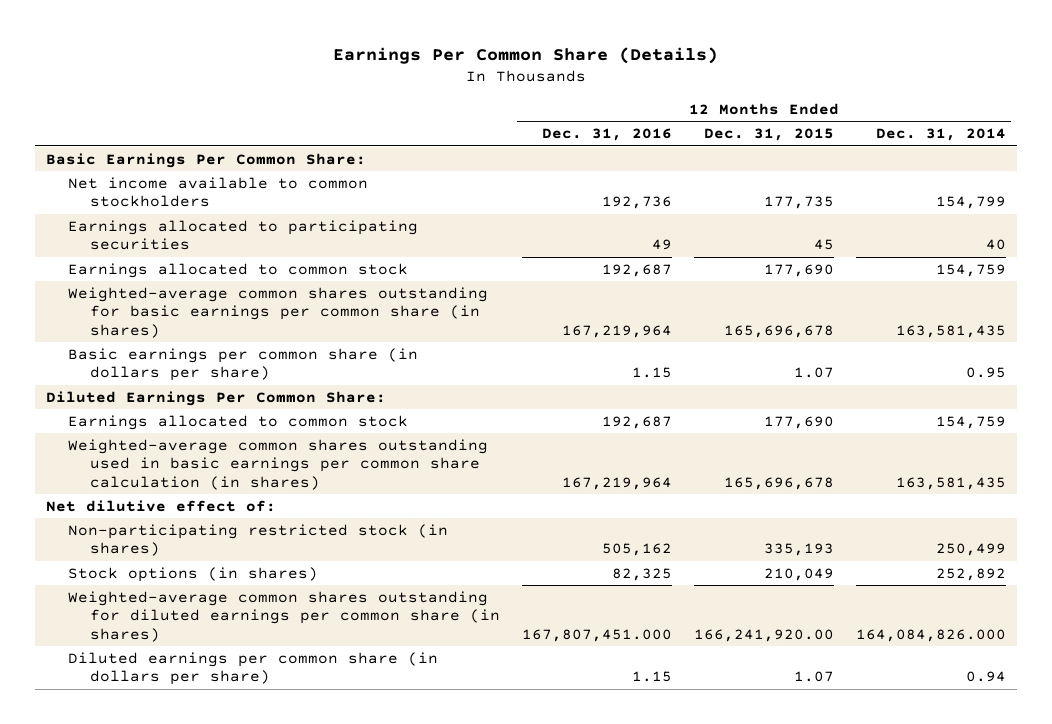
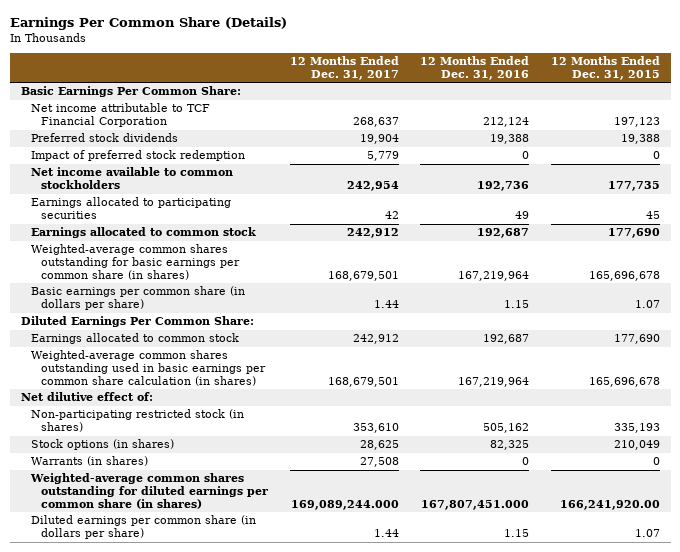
- | 12 Months Ended Dec. 31, 2016 | 12 Months Ended Dec. 31, 2015 | 12 Months Ended Dec. 31, 2014
+ | 12 Months Ended Dec. 31, 2017 | 12 Months Ended Dec. 31, 2016 | 12 Months Ended Dec. 31, 2015
+ Net income attributable to TCF Financial Corporation | 268,637 | 212,124 | 197,123
+ Preferred stock dividends | 19,904 | 19,388 | 19,388
+ Impact of preferred stock redemption | 5,779 | 0 | 0
+ Warrants (in shares) | 27,508 | 0 | 0

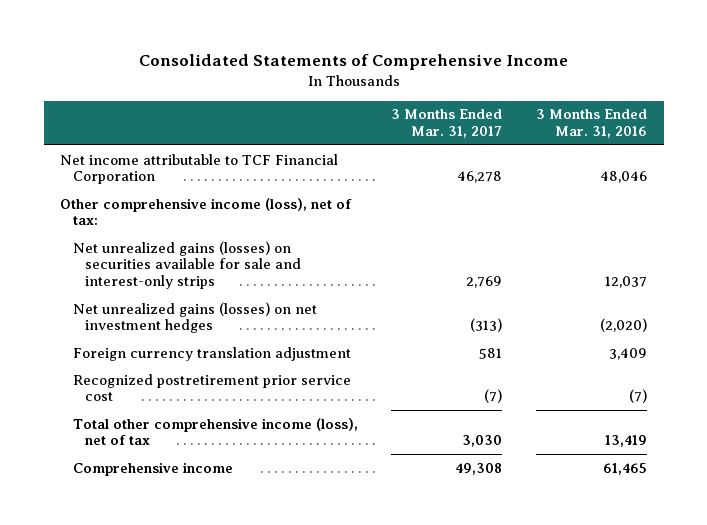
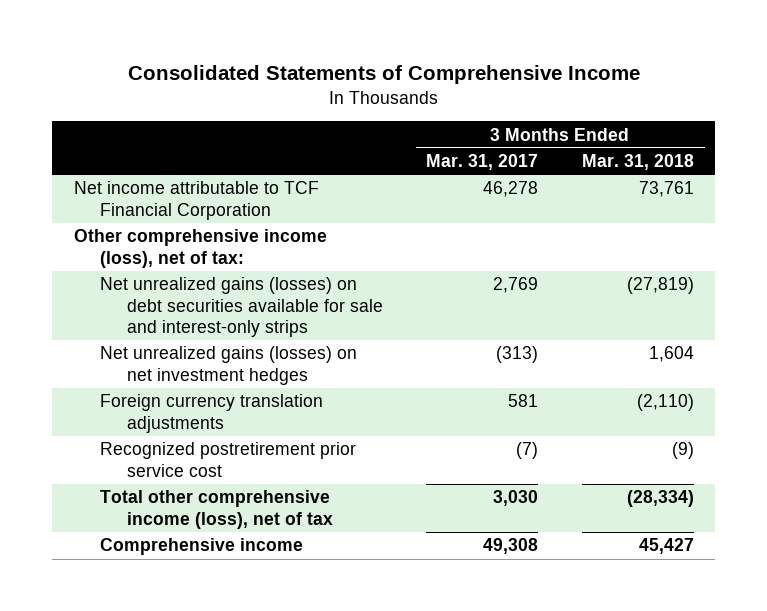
- | 3 Months Ended Mar. 31, 2017 | 3 Months Ended Mar. 31, 2016
+ | 3 Months Ended Mar. 31, 2017 | 3 Months Ended Mar. 31, 2018
- Net unrealized gains (losses) on securities available for sale and interest-only strips | 2,769 | 12,037
+ Net unrealized gains (losses) on debt securities available for sale and interest-only strips | 2,769 | (27,819)
- Foreign currency translation adjustment | 581 | 3,409
+ Foreign currency translation adjustments | 581 | (2,110)

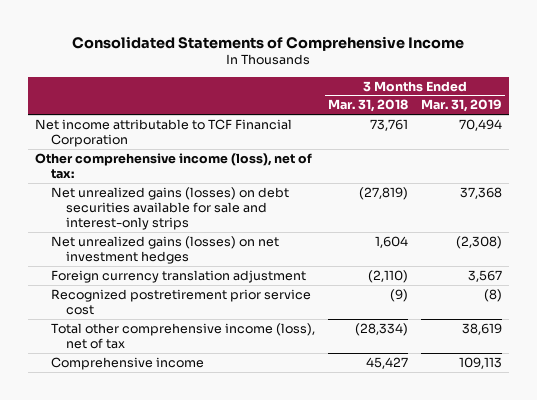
- | 3 Months Ended Mar. 31, 2017 | 3 Months Ended Mar. 31, 2018
+ | 3 Months Ended Mar. 31, 2018 | 3 Months Ended Mar. 31, 2019
- Foreign currency translation adjustments | 581 | (2,110)
+ Foreign currency translation adjustment | (2,110) | 3,567

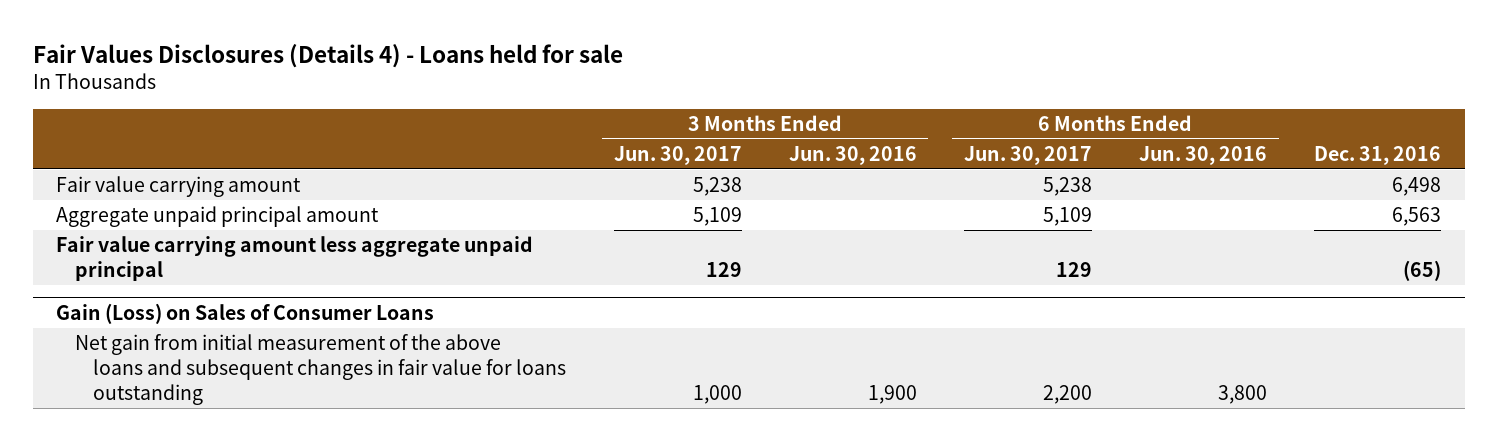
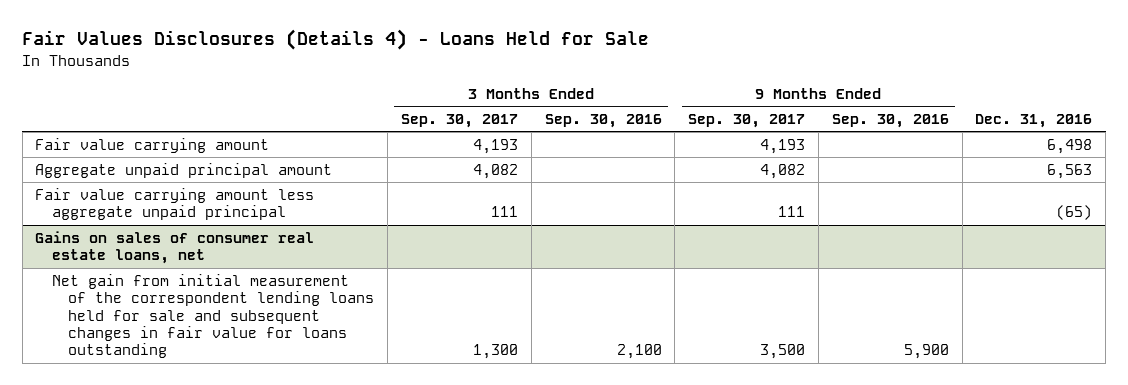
- Fair Values Disclosures (Details 4) - Loans held for sale
+ Fair Values Disclosures (Details 4) - Loans Held for Sale
- | 3 Months Ended Jun. 30, 2017 | 3 Months Ended Jun. 30, 2016 | 6 Months Ended Jun. 30, 2017 | 6 Months Ended Jun. 30, 2016 | Dec. 31, 2016
+ | 3 Months Ended Sep. 30, 2017 | 3 Months Ended Sep. 30, 2016 | 9 Months Ended Sep. 30, 2017 | 9 Months Ended Sep. 30, 2016 | Dec. 31, 2016
- Gain (Loss) on Sales of Consumer Loans
- Net gain from initial measurement of the above loans and subsequent changes in fair value for loans outstanding | 1,000 | 1,900 | 2,200 | 3,800 |
+ Gains on sales of consumer real estate loans, net
+ Net gain from initial measurement of the correspondent lending loans held for sale and subsequent changes in fair value for loans outstanding | 1,300 | 2,100 | 3,500 | 5,900 |

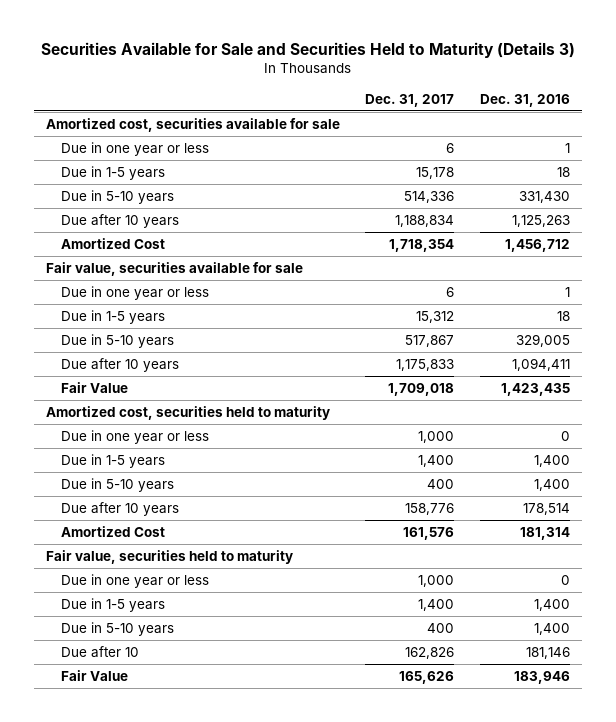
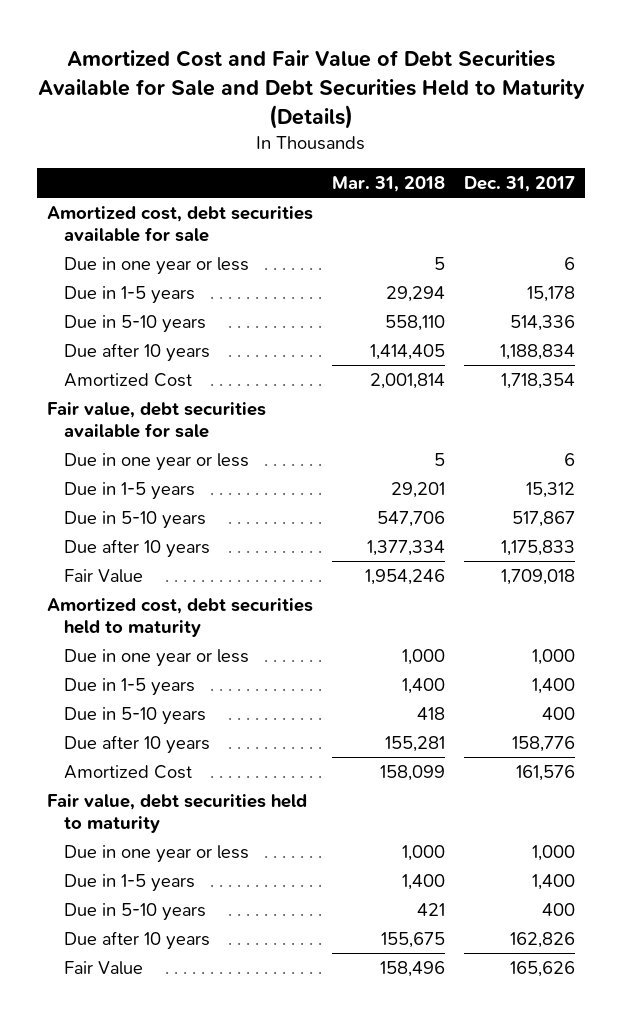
- Securities Available for Sale and Securities Held to Maturity (Details 3)
+ Amortized Cost and Fair Value of Debt Securities Available for Sale and Debt Securities Held to Maturity (Details)
- | Dec. 31, 2017 | Dec. 31, 2016
+ | Mar. 31, 2018 | Dec. 31, 2017
- Amortized cost, securities available for sale
+ Amortized cost, debt securities available for sale
- Fair value, securities available for sale
+ Fair value, debt securities available for sale
- Amortized cost, securities held to maturity
+ Amortized cost, debt securities held to maturity
- Fair value, securities held to maturity
+ Fair value, debt securities held to maturity
- Due after 10 | 162,826 | 181,146
+ Due after 10 years | 155,675 | 162,826

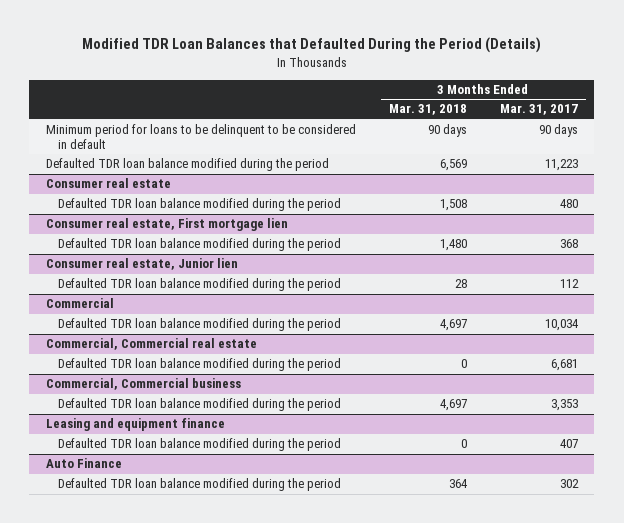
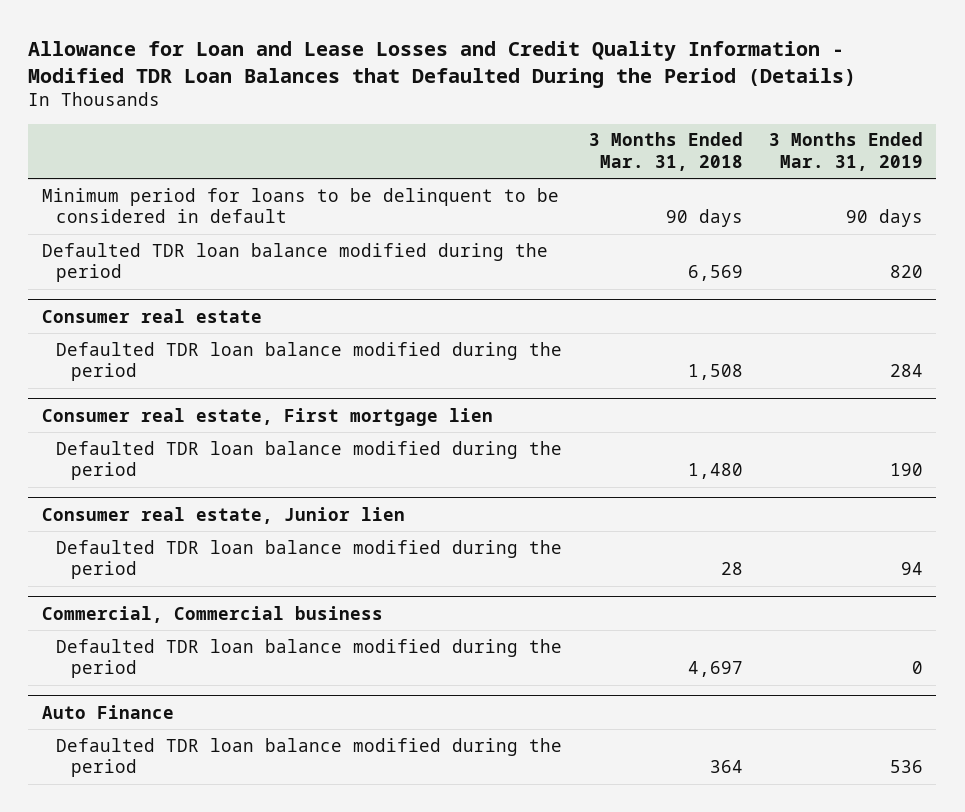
- Modified TDR Loan Balances that Defaulted During the Period (Details)
+ Allowance for Loan and Lease Losses and Credit Quality Information - Modified TDR Loan Balances that Defaulted During the Period (Details)
- | 3 Months Ended Mar. 31, 2018 | 3 Months Ended Mar. 31, 2017
+ | 3 Months Ended Mar. 31, 2018 | 3 Months Ended Mar. 31, 2019
- Commercial
- Defaulted TDR loan balance modified during the period | 4,697 | 10,034
- Commercial, Commercial real estate
- Defaulted TDR loan balance modified during the period | 0 | 6,681
- Leasing and equipment finance
- Defaulted TDR loan balance modified during the period | 0 | 407

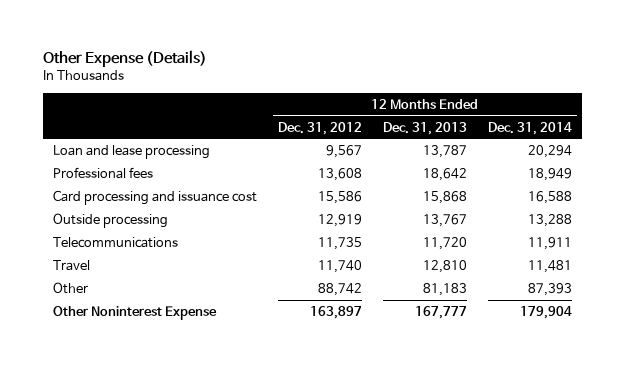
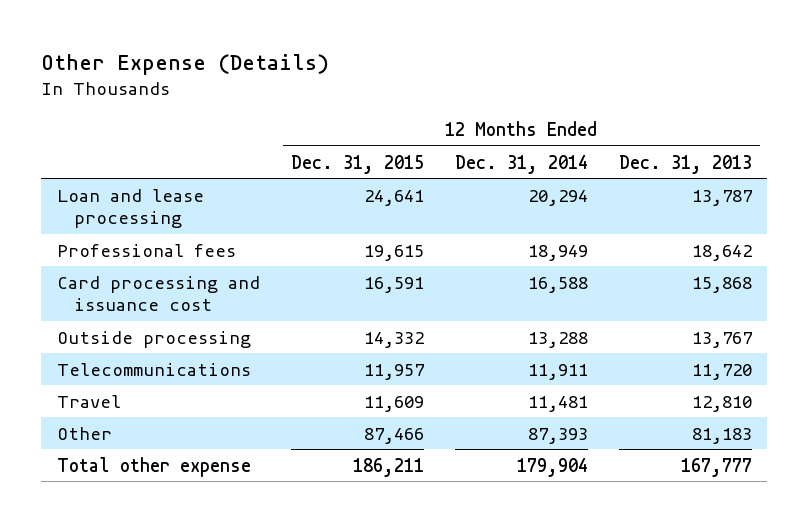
- | 12 Months Ended Dec. 31, 2012 | 12 Months Ended Dec. 31, 2013 | 12 Months Ended Dec. 31, 2014
+ | 12 Months Ended Dec. 31, 2015 | 12 Months Ended Dec. 31, 2014 | 12 Months Ended Dec. 31, 2013
- Other Noninterest Expense | 163,897 | 167,777 | 179,904
+ Total other expense | 186,211 | 179,904 | 167,777

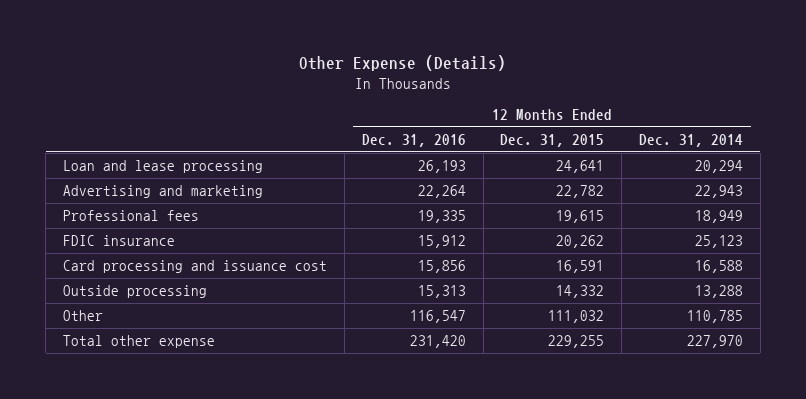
- | 12 Months Ended Dec. 31, 2015 | 12 Months Ended Dec. 31, 2014 | 12 Months Ended Dec. 31, 2013
+ | 12 Months Ended Dec. 31, 2016 | 12 Months Ended Dec. 31, 2015 | 12 Months Ended Dec. 31, 2014
+ Advertising and marketing | 22,264 | 22,782 | 22,943
+ FDIC insurance | 15,912 | 20,262 | 25,123
- Telecommunications | 11,957 | 11,911 | 11,720
- Travel | 11,609 | 11,481 | 12,810
- Other | 87,466 | 87,393 | 81,183
- Total other expense | 186,211 | 179,904 | 167,777
+ Other | 116,547 | 111,032 | 110,785
+ Total other expense | 231,420 | 229,255 | 227,970

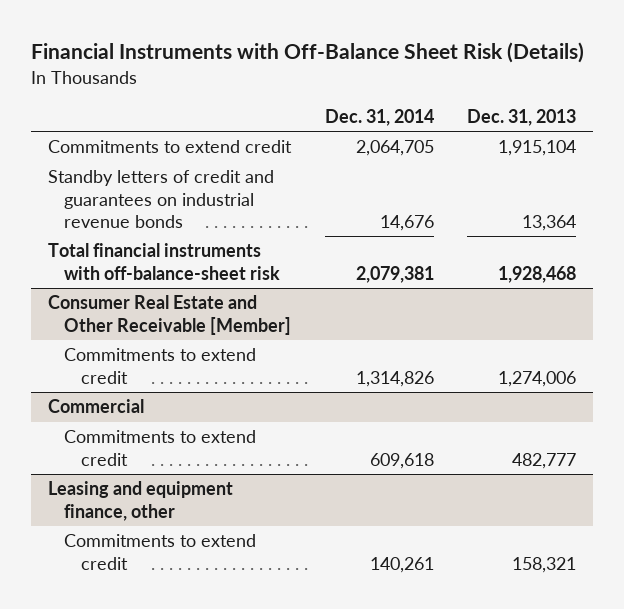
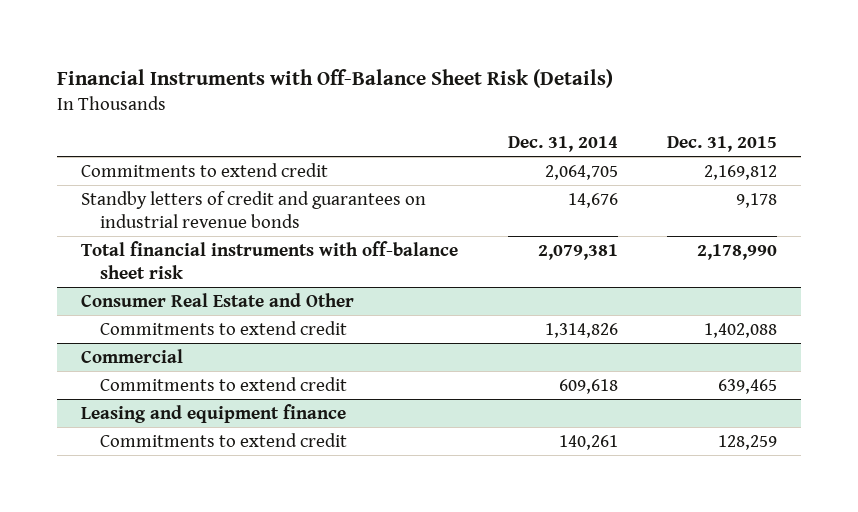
- | Dec. 31, 2014 | Dec. 31, 2013
+ | Dec. 31, 2014 | Dec. 31, 2015
- Total financial instruments with off-balance-sheet risk | 2,079,381 | 1,928,468
- Consumer Real Estate and Other Receivable [Member]
+ Total financial instruments with off-balance sheet risk | 2,079,381 | 2,178,990
+ Consumer Real Estate and Other
- Leasing and equipment finance, other
+ Leasing and equipment finance

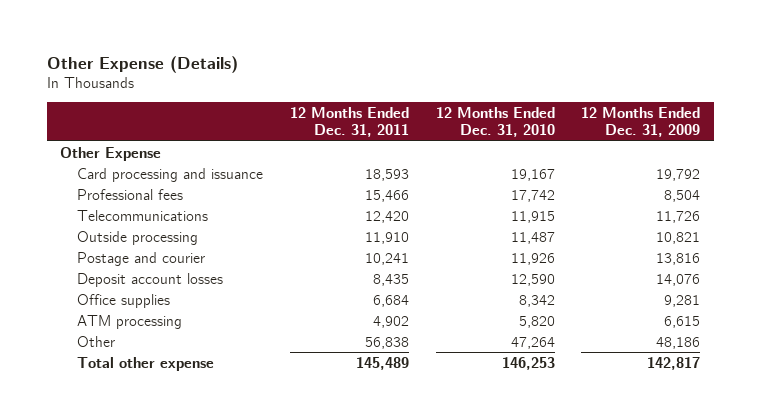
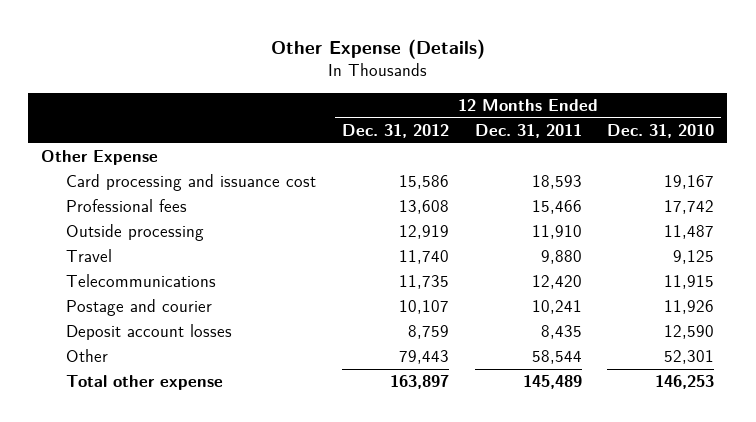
- | 12 Months Ended Dec. 31, 2011 | 12 Months Ended Dec. 31, 2010 | 12 Months Ended Dec. 31, 2009
+ | 12 Months Ended Dec. 31, 2012 | 12 Months Ended Dec. 31, 2011 | 12 Months Ended Dec. 31, 2010
- Card processing and issuance | 18,593 | 19,167 | 19,792
+ Card processing and issuance cost | 15,586 | 18,593 | 19,167
+ Travel | 11,740 | 9,880 | 9,125
moved down: Telecommunications | 11,735 | 12,420 | 11,915
- Office supplies | 6,684 | 8,342 | 9,281
- ATM processing | 4,902 | 5,820 | 6,615
- Other | 56,838 | 47,264 | 48,186
+ Other | 79,443 | 58,544 | 52,301

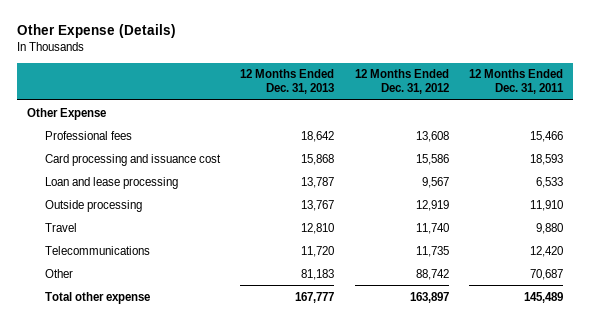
- | 12 Months Ended Dec. 31, 2012 | 12 Months Ended Dec. 31, 2011 | 12 Months Ended Dec. 31, 2010
+ | 12 Months Ended Dec. 31, 2013 | 12 Months Ended Dec. 31, 2012 | 12 Months Ended Dec. 31, 2011
moved down: Card processing and issuance cost | 15,868 | 15,586 | 18,593
+ Loan and lease processing | 13,787 | 9,567 | 6,533
- Postage and courier | 10,107 | 10,241 | 11,926
- Deposit account losses | 8,759 | 8,435 | 12,590
- Other | 79,443 | 58,544 | 52,301
+ Other | 81,183 | 88,742 | 70,687

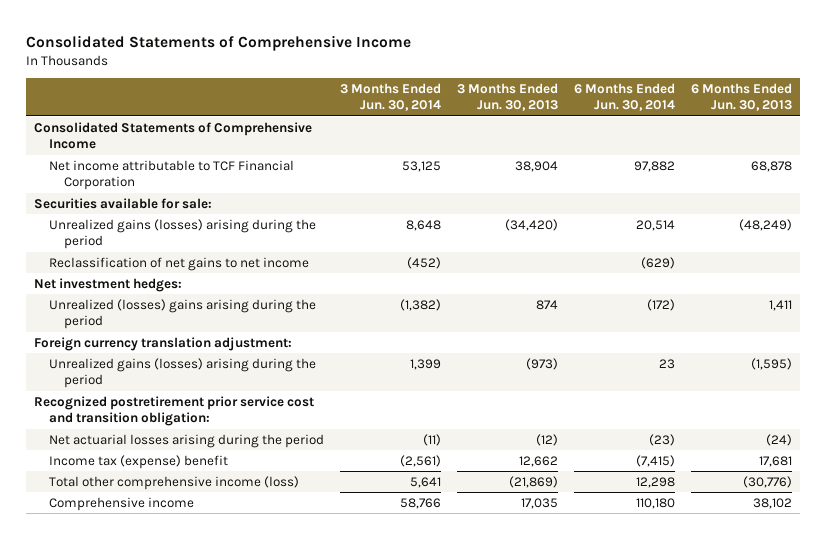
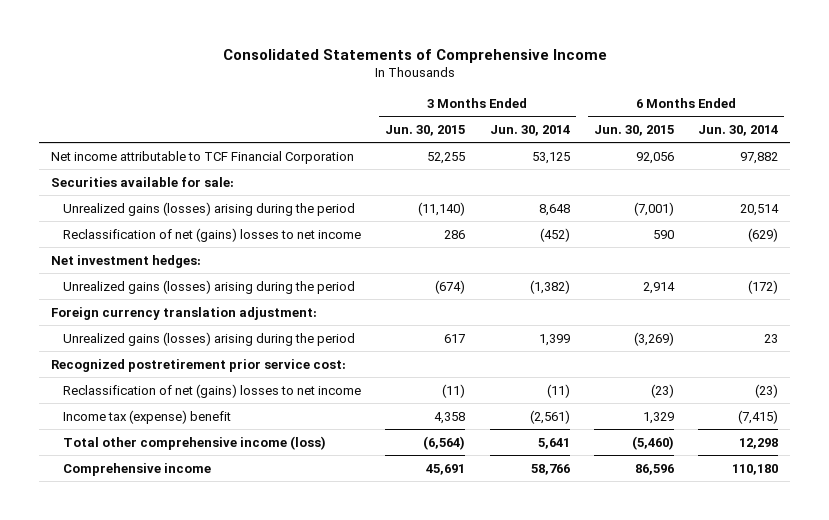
- | 3 Months Ended Jun. 30, 2014 | 3 Months Ended Jun. 30, 2013 | 6 Months Ended Jun. 30, 2014 | 6 Months Ended Jun. 30, 2013
+ | 3 Months Ended Jun. 30, 2015 | 3 Months Ended Jun. 30, 2014 | 6 Months Ended Jun. 30, 2015 | 6 Months Ended Jun. 30, 2014
- Consolidated Statements of Comprehensive Income
- Reclassification of net gains to net income | (452) | | (629) |
+ Reclassification of net (gains) losses to net income | 286 | (452) | 590 | (629)
- Unrealized (losses) gains arising during the period | (1,382) | 874 | (172) | 1,411
+ Unrealized gains (losses) arising during the period | (674) | (1,382) | 2,914 | (172)
- Recognized postretirement prior service cost and transition obligation:
- Net actuarial losses arising during the period | (11) | (12) | (23) | (24)
+ Recognized postretirement prior service cost:
+ Reclassification of net (gains) losses to net income | (11) | (11) | (23) | (23)

